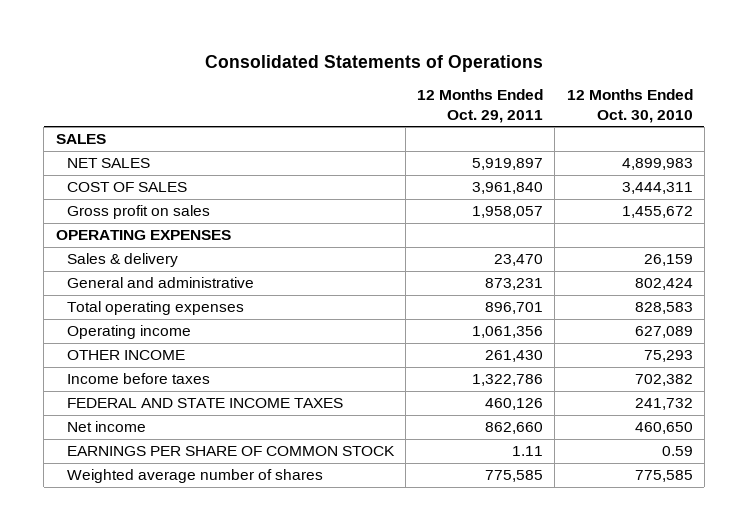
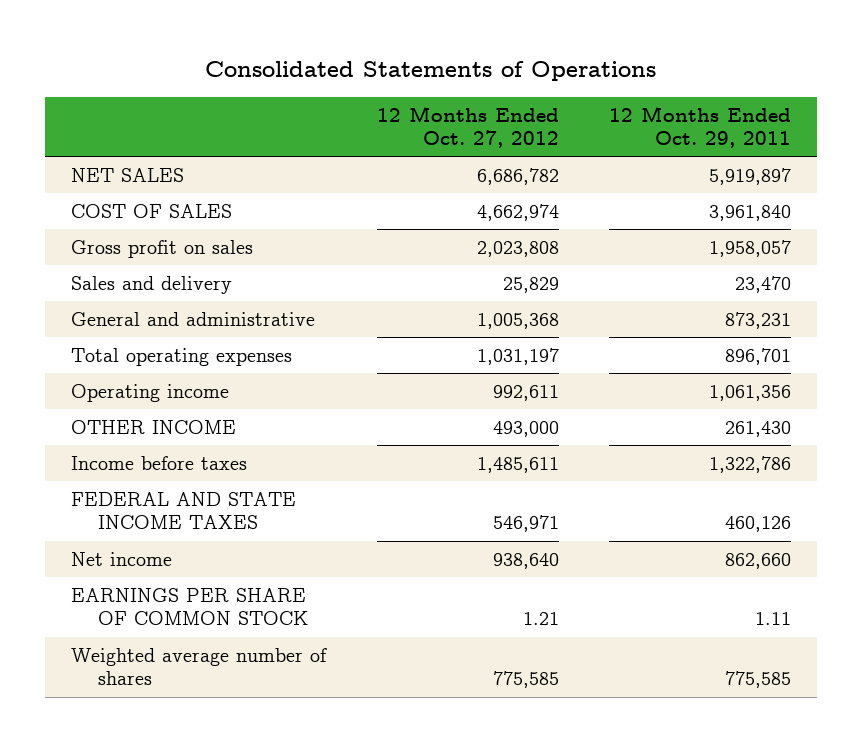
- | 12 Months Ended Oct. 29, 2011 | 12 Months Ended Oct. 30, 2010
+ | 12 Months Ended Oct. 27, 2012 | 12 Months Ended Oct. 29, 2011
- SALES
- OPERATING EXPENSES
- Sales & delivery | 23,470 | 26,159
+ Sales and delivery | 25,829 | 23,470

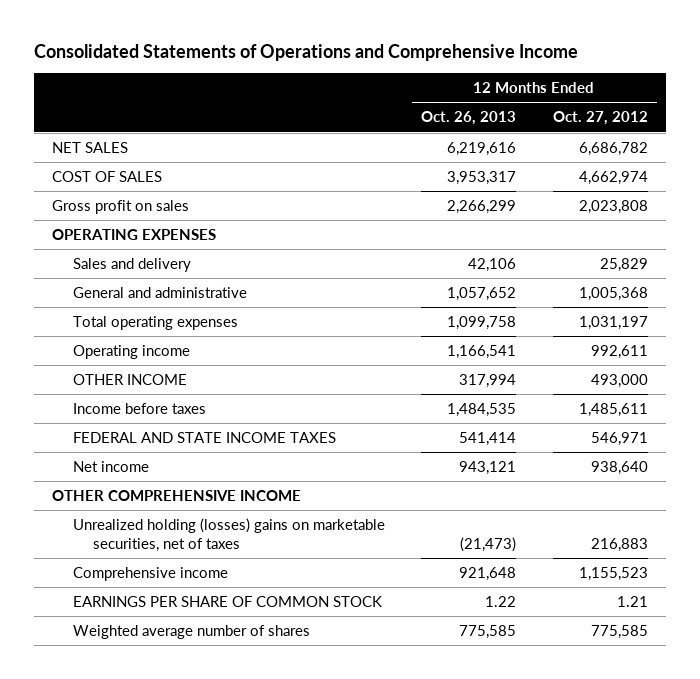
- Consolidated Statements of Operations
+ Consolidated Statements of Operations and Comprehensive Income
- | 12 Months Ended Oct. 27, 2012 | 12 Months Ended Oct. 29, 2011
+ | 12 Months Ended Oct. 26, 2013 | 12 Months Ended Oct. 27, 2012
+ OPERATING EXPENSES
+ OTHER COMPREHENSIVE INCOME
+ Unrealized holding (losses) gains on marketable securities, net of taxes | (21,473) | 216,883
+ Comprehensive income | 921,648 | 1,155,523

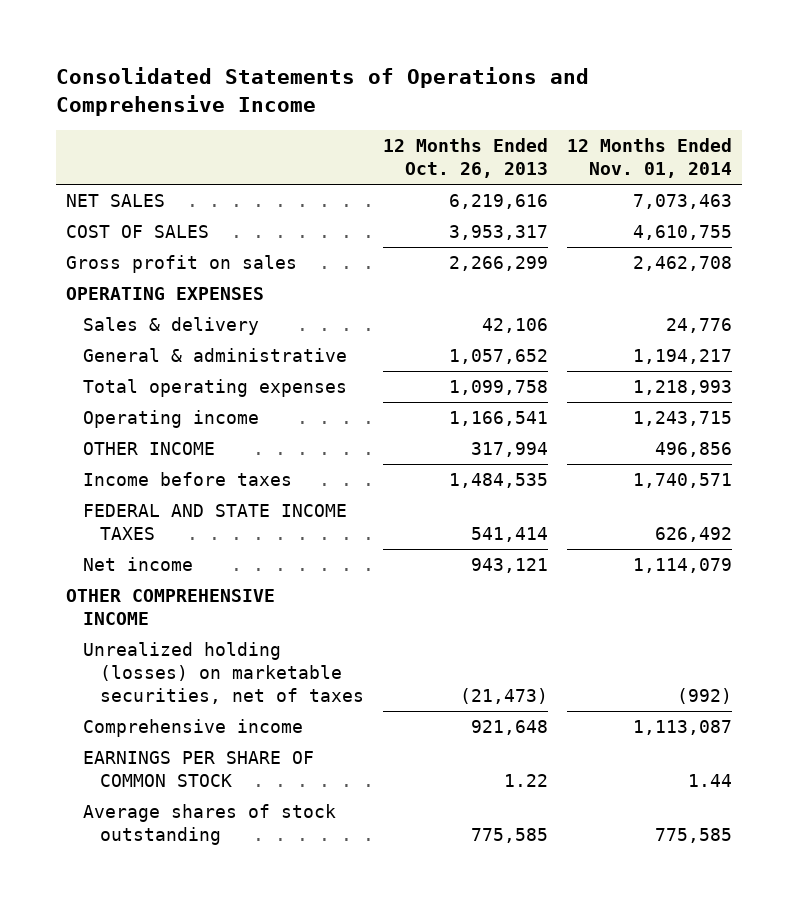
- | 12 Months Ended Oct. 26, 2013 | 12 Months Ended Oct. 27, 2012
+ | 12 Months Ended Oct. 26, 2013 | 12 Months Ended Nov. 01, 2014
- Sales and delivery | 42,106 | 25,829
- General and administrative | 1,057,652 | 1,005,368
+ Sales & delivery | 42,106 | 24,776
+ General & administrative | 1,057,652 | 1,194,217
- Unrealized holding (losses) gains on marketable securities, net of taxes | (21,473) | 216,883
+ Unrealized holding (losses) on marketable securities, net of taxes | (21,473) | (992)
- Weighted average number of shares | 775,585 | 775,585
+ Average shares of stock outstanding | 775,585 | 775,585

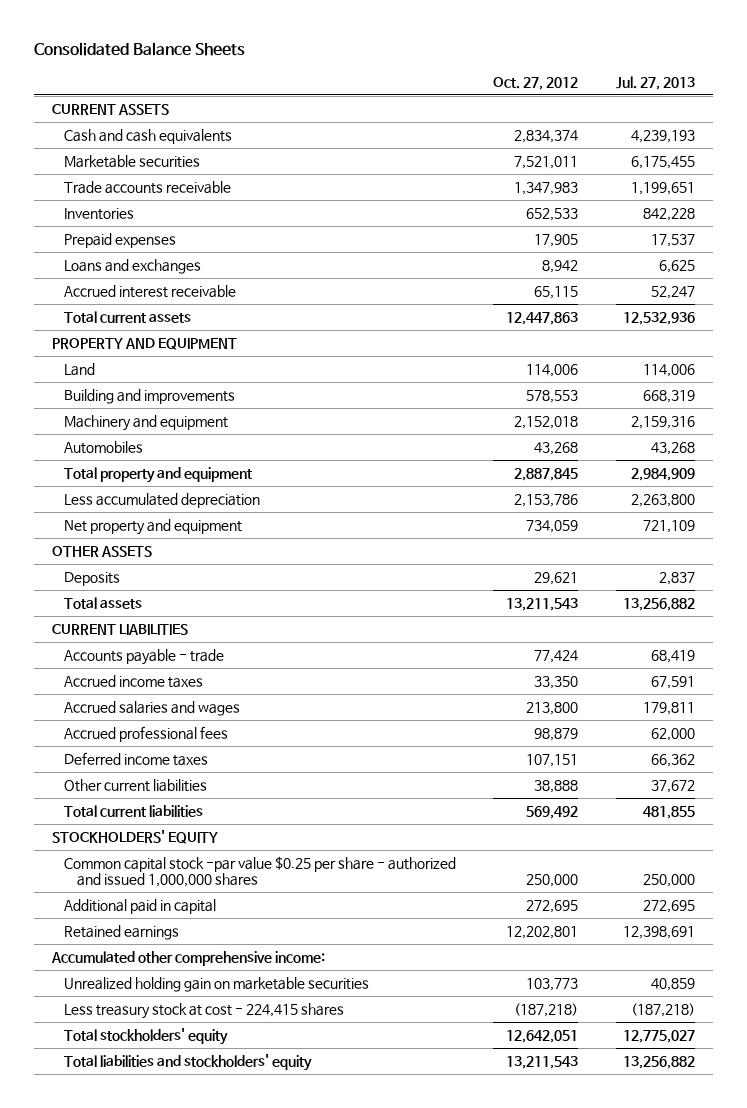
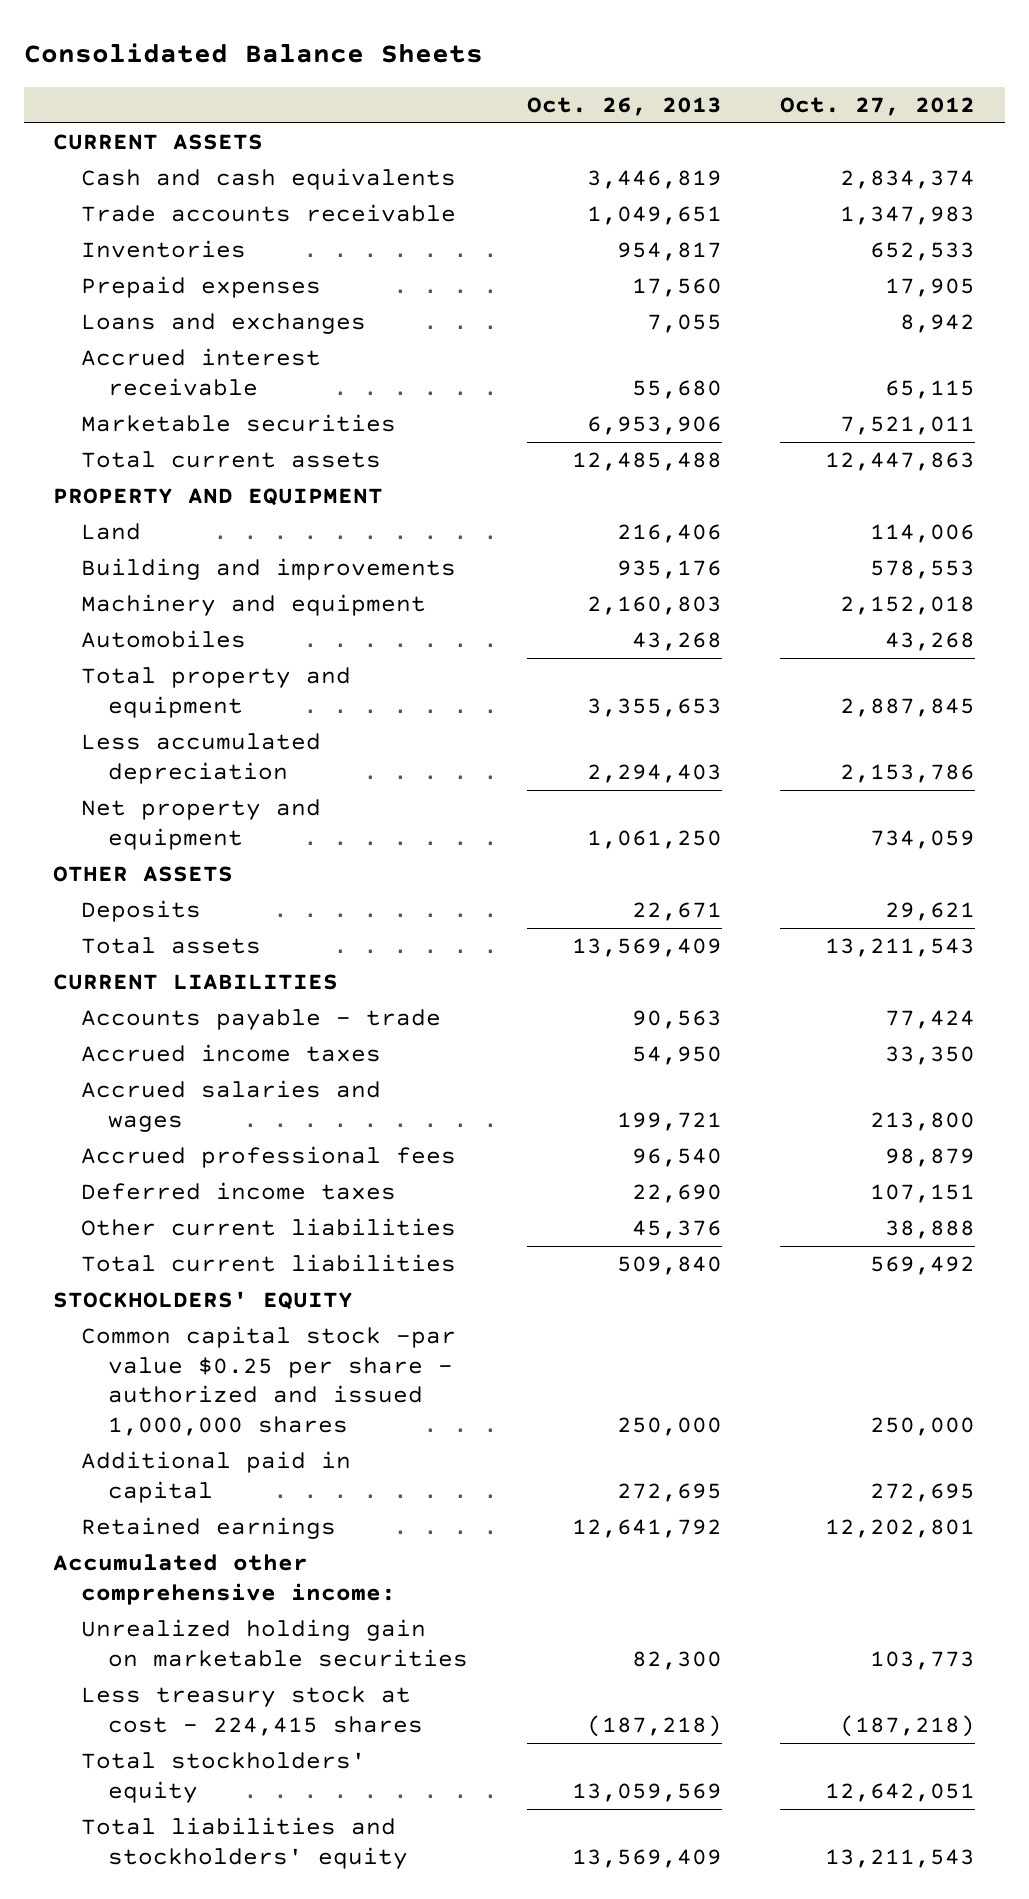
- | Oct. 27, 2012 | Jul. 27, 2013
+ | Oct. 26, 2013 | Oct. 27, 2012
moved down: Marketable securities | 6,953,906 | 7,521,011

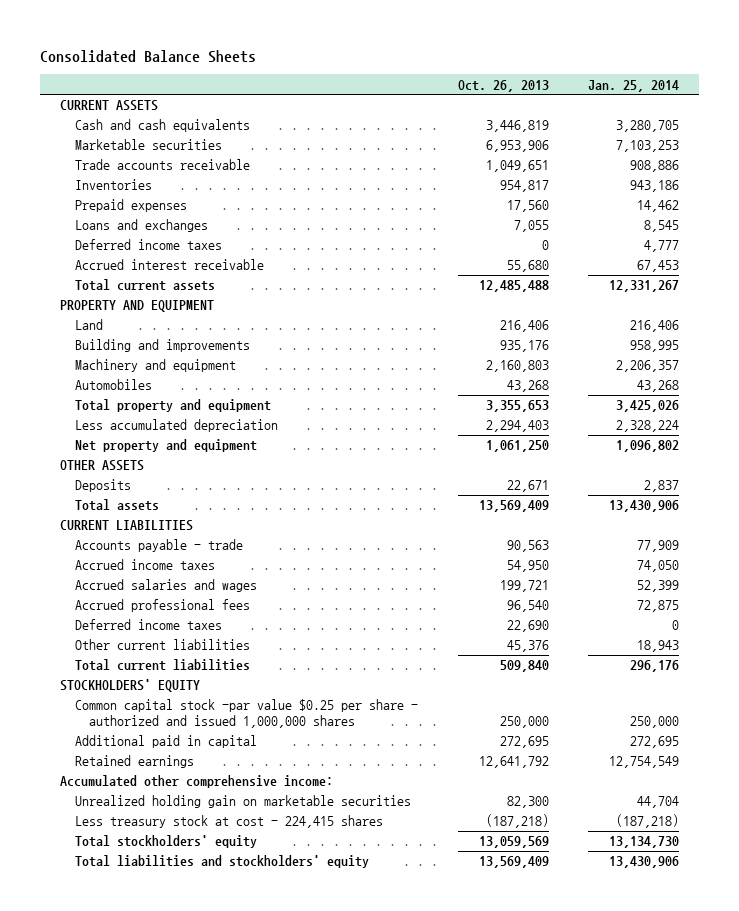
- | Oct. 26, 2013 | Oct. 27, 2012
+ | Oct. 26, 2013 | Jan. 25, 2014
moved up: Marketable securities | 6,953,906 | 7,103,253
+ Deferred income taxes | 0 | 4,777

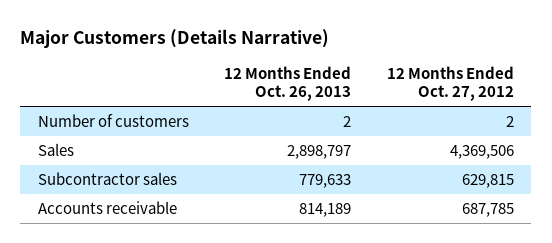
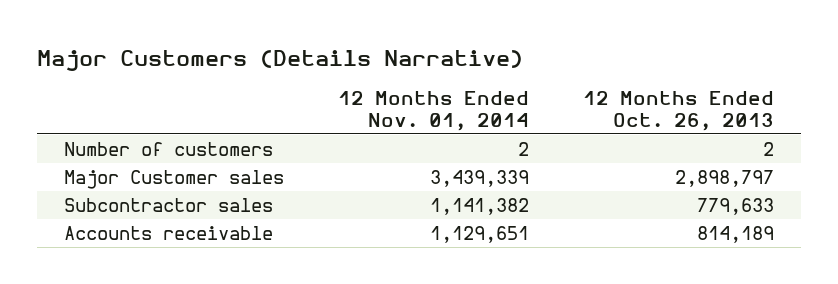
- | 12 Months Ended Oct. 26, 2013 | 12 Months Ended Oct. 27, 2012
+ | 12 Months Ended Nov. 01, 2014 | 12 Months Ended Oct. 26, 2013
- Sales | 2,898,797 | 4,369,506
+ Major Customer sales | 3,439,339 | 2,898,797

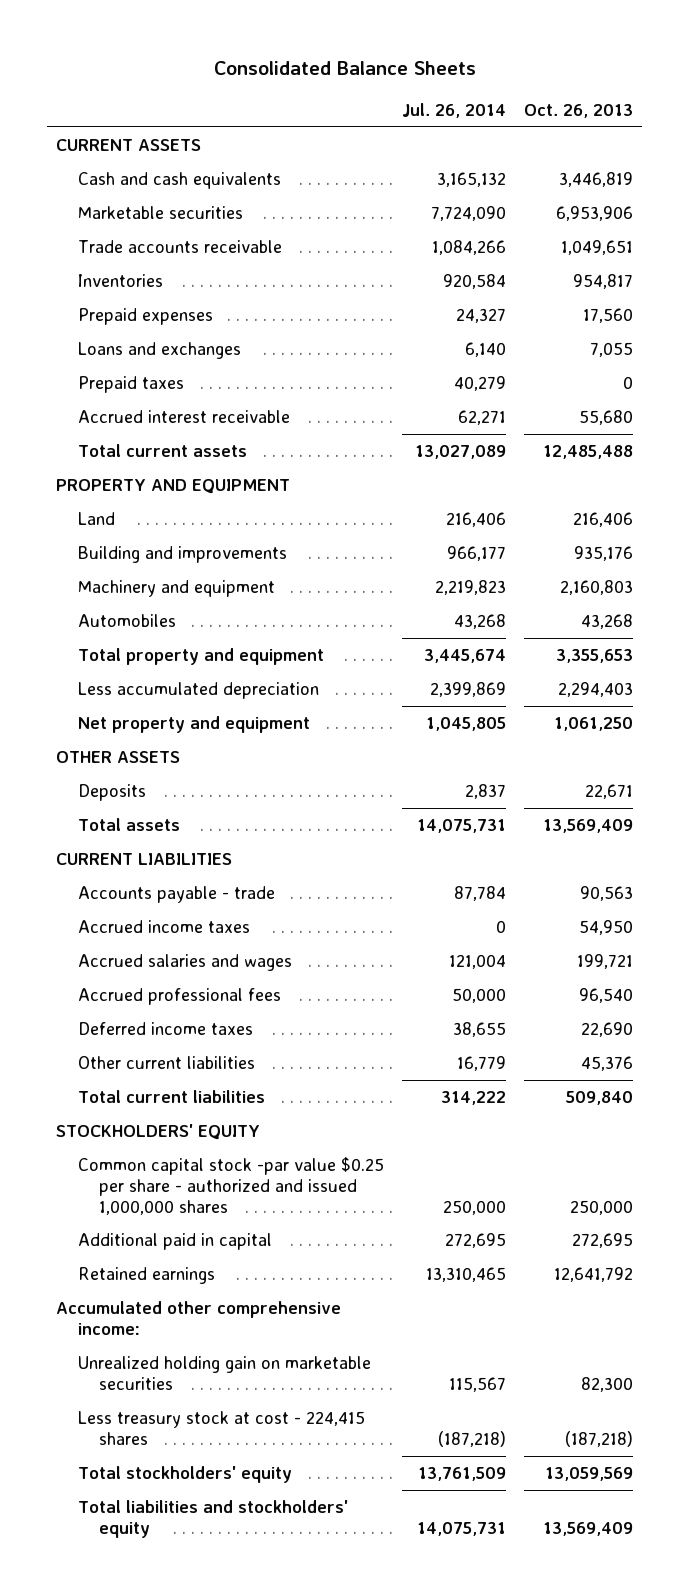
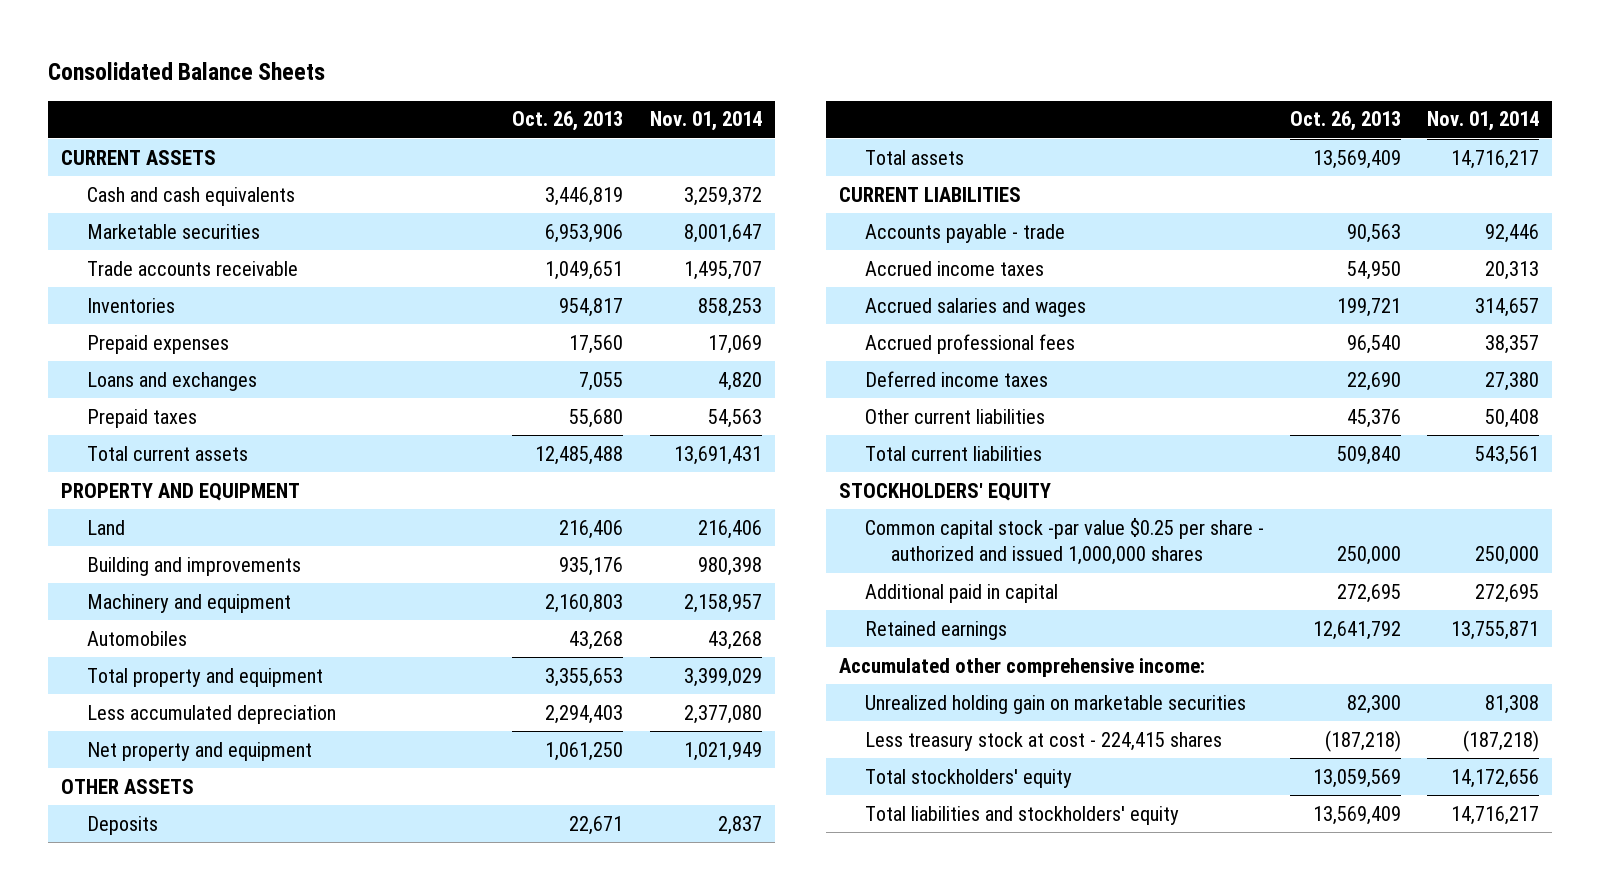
- | Jul. 26, 2014 | Oct. 26, 2013
+ | Oct. 26, 2013 | Nov. 01, 2014
- Prepaid taxes | 40,279 | 0
- Accrued interest receivable | 62,271 | 55,680
+ Prepaid taxes | 55,680 | 54,563

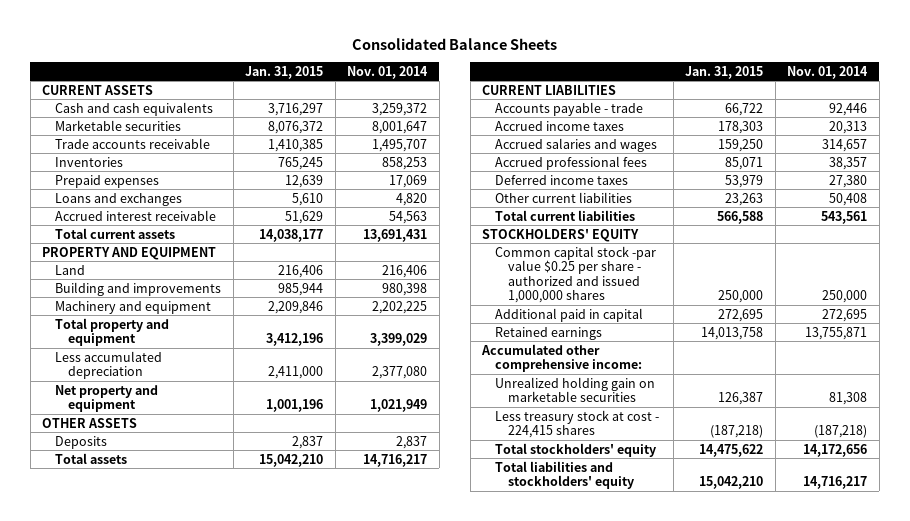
- | Oct. 26, 2013 | Nov. 01, 2014
+ | Jan. 31, 2015 | Nov. 01, 2014
- Prepaid taxes | 55,680 | 54,563
+ Accrued interest receivable | 51,629 | 54,563
- Machinery and equipment | 2,160,803 | 2,158,957
- Automobiles | 43,268 | 43,268
+ Machinery and equipment | 2,209,846 | 2,202,225

